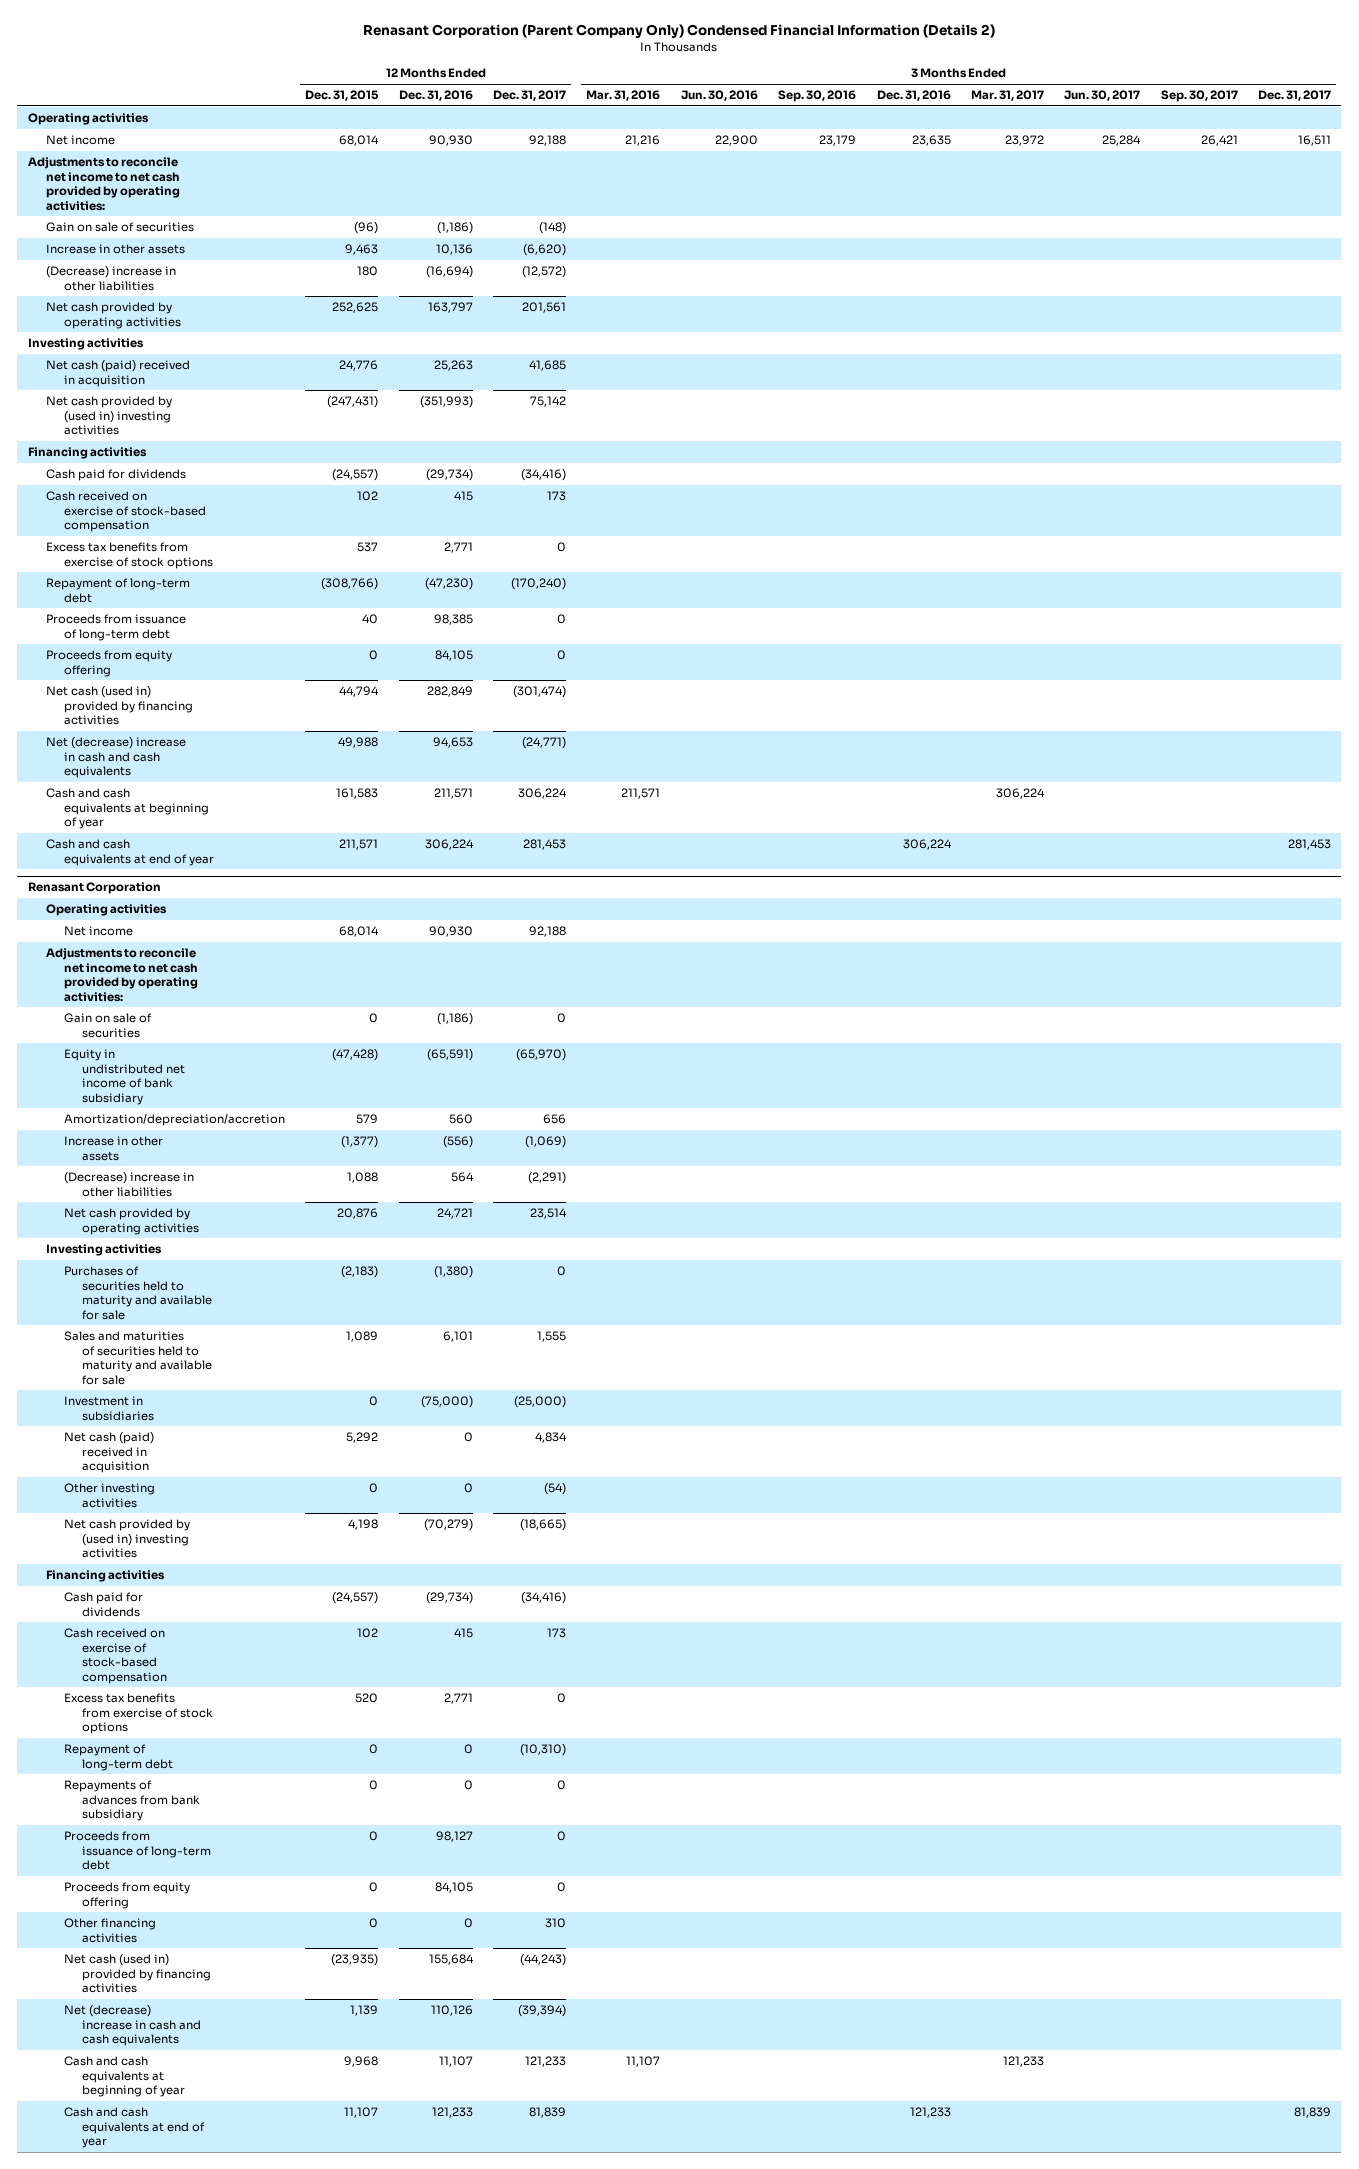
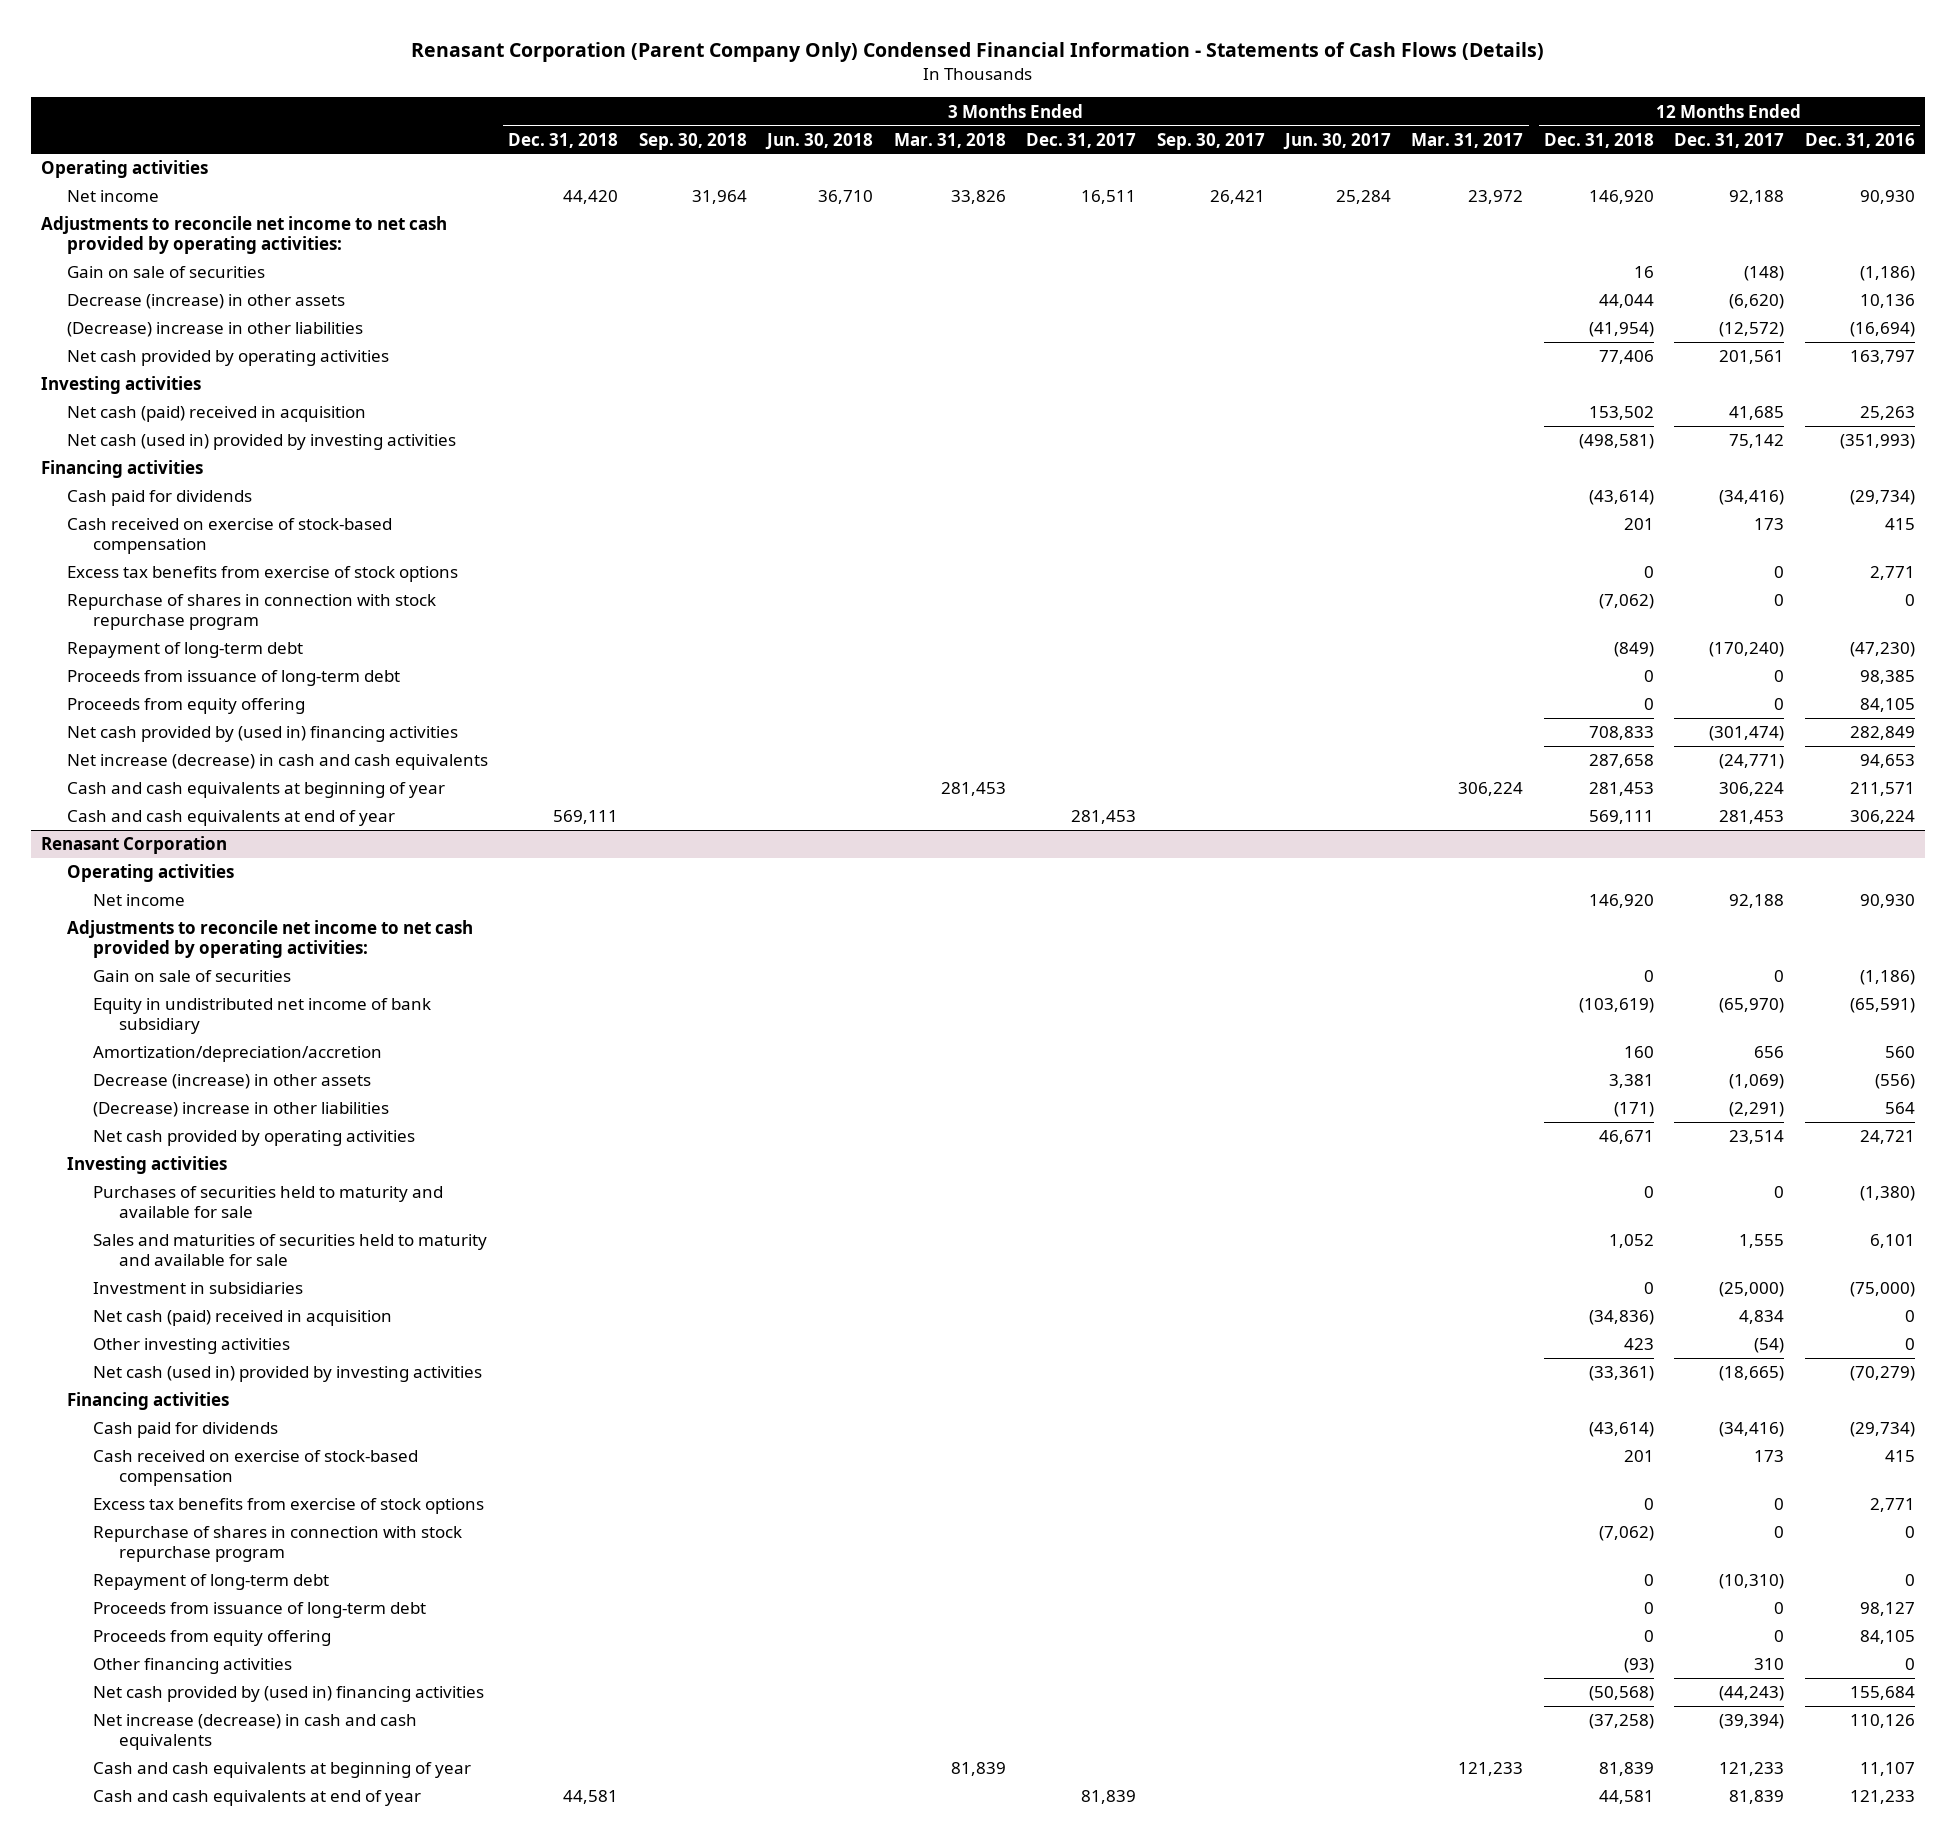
- Renasant Corporation (Parent Company Only) Condensed Financial Information (Details 2)
+ Renasant Corporation (Parent Company Only) Condensed Financial Information - Statements of Cash Flows (Details)
- | 12 Months Ended Dec. 31, 2015 | 12 Months Ended Dec. 31, 2016 | 12 Months Ended Dec. 31, 2017 | 3 Months Ended Mar. 31, 2016 | 3 Months Ended Jun. 30, 2016 | 3 Months Ended Sep. 30, 2016 | 3 Months Ended Dec. 31, 2016 | 3 Months Ended Mar. 31, 2017 | 3 Months Ended Jun. 30, 2017 | 3 Months Ended Sep. 30, 2017 | 3 Months Ended Dec. 31, 2017
+ | 3 Months Ended Dec. 31, 2018 | 3 Months Ended Sep. 30, 2018 | 3 Months Ended Jun. 30, 2018 | 3 Months Ended Mar. 31, 2018 | 3 Months Ended Dec. 31, 2017 | 3 Months Ended Sep. 30, 2017 | 3 Months Ended Jun. 30, 2017 | 3 Months Ended Mar. 31, 2017 | 12 Months Ended Dec. 31, 2018 | 12 Months Ended Dec. 31, 2017 | 12 Months Ended Dec. 31, 2016
- Increase in other assets | 9,463 | 10,136 | (6,620) | | | | | | | |
+ Decrease (increase) in other assets | | | | | | | | | 44,044 | (6,620) | 10,136
- Net cash provided by (used in) investing activities | (247,431) | (351,993) | 75,142 | | | | | | | |
+ Net cash (used in) provided by investing activities | | | | | | | | | (498,581) | 75,142 | (351,993)
+ Repurchase of shares in connection with stock repurchase program | | | | | | | | | (7,062) | 0 | 0
- Net cash (used in) provided by financing activities | 44,794 | 282,849 | (301,474) | | | | | | | |
- Net (decrease) increase in cash and cash equivalents | 49,988 | 94,653 | (24,771) | | | | | | | |
+ Net cash provided by (used in) financing activities | | | | | | | | | 708,833 | (301,474) | 282,849
+ Net increase (decrease) in cash and cash equivalents | | | | | | | | | 287,658 | (24,771) | 94,653
@ Renasant Corporation
- Increase in other assets | (1,377) | (556) | (1,069) | | | | | | | |
+ Decrease (increase) in other assets | | | | | | | | | 3,381 | (1,069) | (556)
- Net cash provided by (used in) investing activities | 4,198 | (70,279) | (18,665) | | | | | | | |
+ Net cash (used in) provided by investing activities | | | | | | | | | (33,361) | (18,665) | (70,279)
+ Repurchase of shares in connection with stock repurchase program | | | | | | | | | (7,062) | 0 | 0
- Repayments of advances from bank subsidiary | 0 | 0 | 0 | | | | | | | |
- Net cash (used in) provided by financing activities | (23,935) | 155,684 | (44,243) | | | | | | | |
- Net (decrease) increase in cash and cash equivalents | 1,139 | 110,126 | (39,394) | | | | | | | |
+ Net cash provided by (used in) financing activities | | | | | | | | | (50,568) | (44,243) | 155,684
+ Net increase (decrease) in cash and cash equivalents | | | | | | | | | (37,258) | (39,394) | 110,126

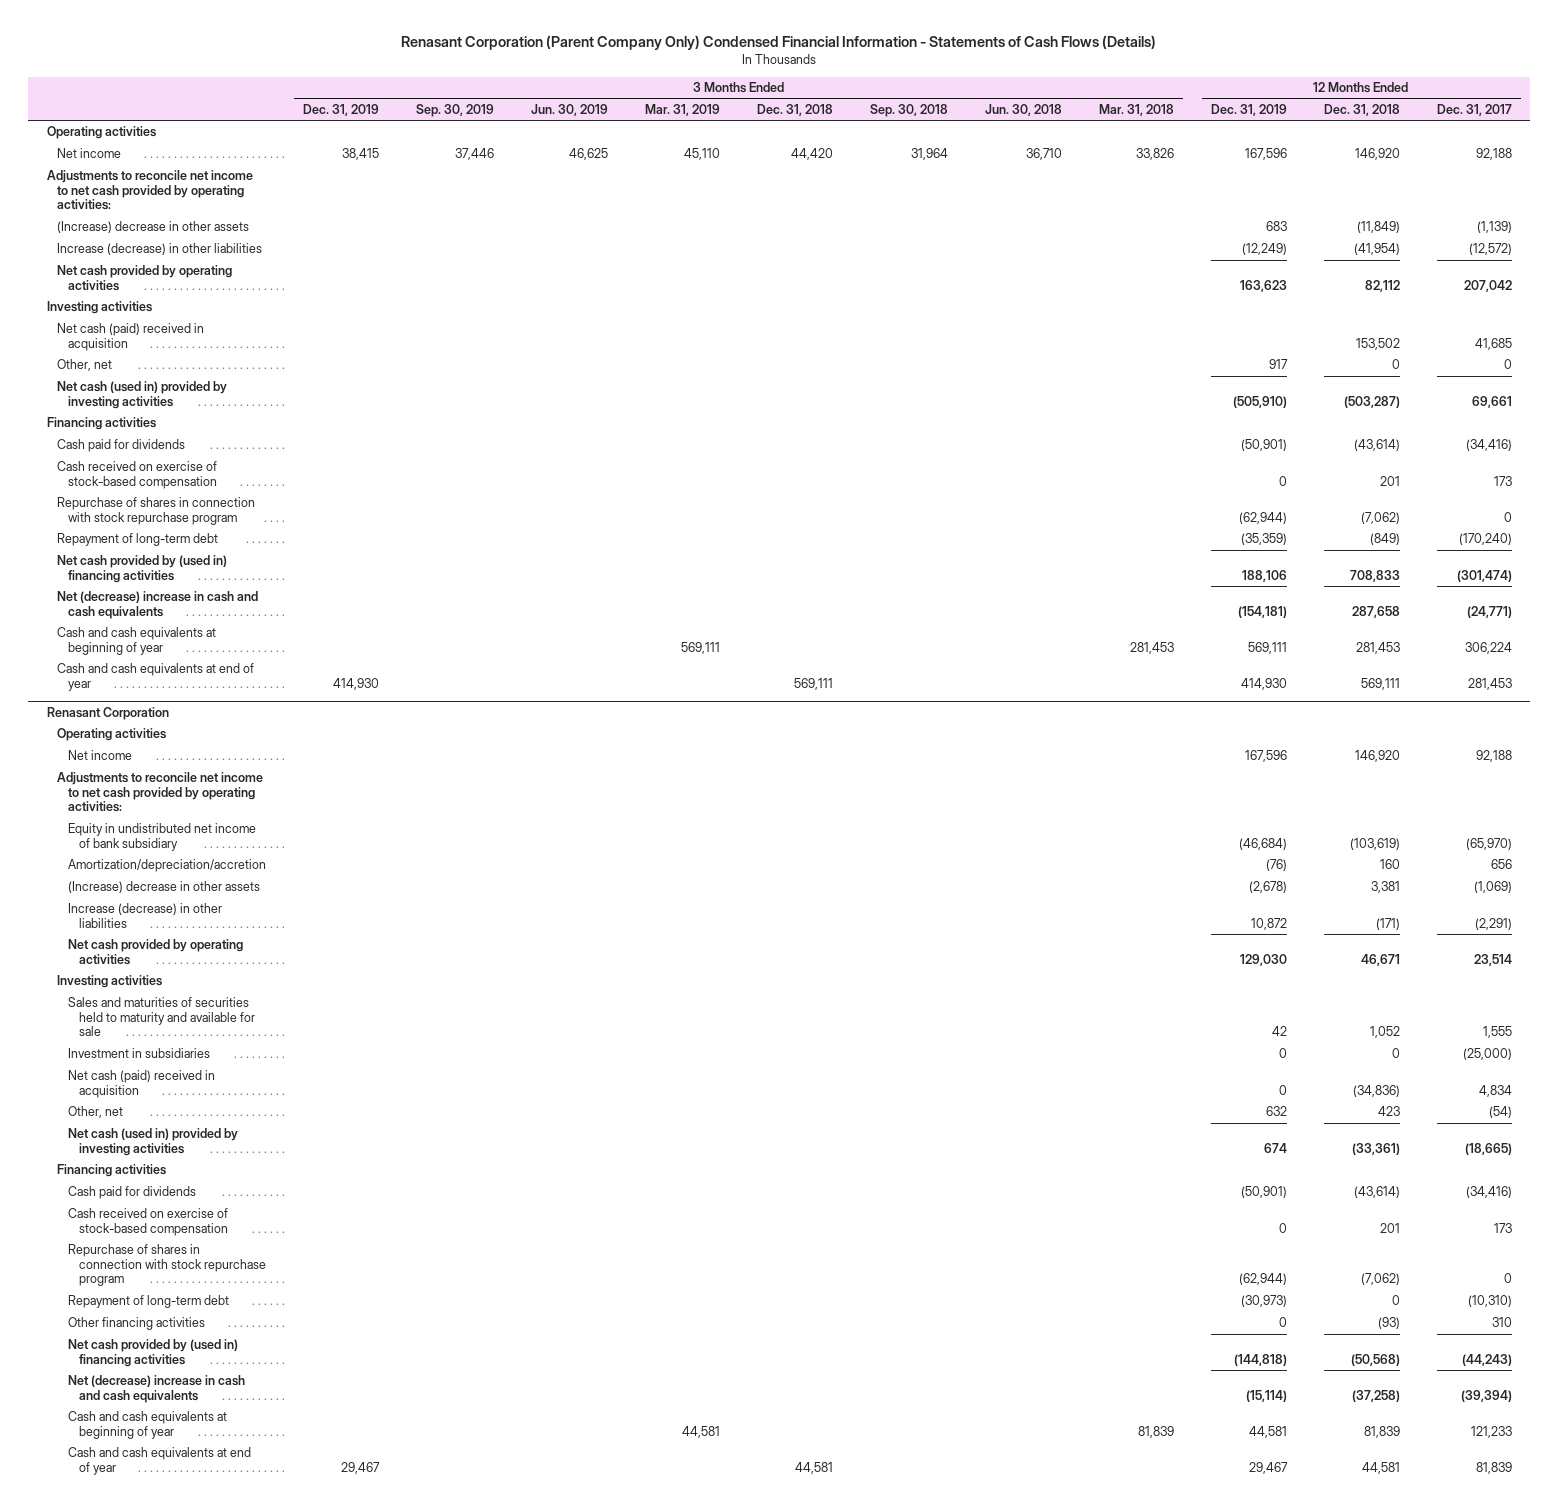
- | 3 Months Ended Dec. 31, 2018 | 3 Months Ended Sep. 30, 2018 | 3 Months Ended Jun. 30, 2018 | 3 Months Ended Mar. 31, 2018 | 3 Months Ended Dec. 31, 2017 | 3 Months Ended Sep. 30, 2017 | 3 Months Ended Jun. 30, 2017 | 3 Months Ended Mar. 31, 2017 | 12 Months Ended Dec. 31, 2018 | 12 Months Ended Dec. 31, 2017 | 12 Months Ended Dec. 31, 2016
+ | 3 Months Ended Dec. 31, 2019 | 3 Months Ended Sep. 30, 2019 | 3 Months Ended Jun. 30, 2019 | 3 Months Ended Mar. 31, 2019 | 3 Months Ended Dec. 31, 2018 | 3 Months Ended Sep. 30, 2018 | 3 Months Ended Jun. 30, 2018 | 3 Months Ended Mar. 31, 2018 | 12 Months Ended Dec. 31, 2019 | 12 Months Ended Dec. 31, 2018 | 12 Months Ended Dec. 31, 2017
- Gain on sale of securities | | | | | | | | | 16 | (148) | (1,186)
- Decrease (increase) in other assets | | | | | | | | | 44,044 | (6,620) | 10,136
- (Decrease) increase in other liabilities | | | | | | | | | (41,954) | (12,572) | (16,694)
- Net cash provided by operating activities | | | | | | | | | 77,406 | 201,561 | 163,797
+ (Increase) decrease in other assets | | | | | | | | | 683 | (11,849) | (1,139)
+ Increase (decrease) in other liabilities | | | | | | | | | (12,249) | (41,954) | (12,572)
+ Net cash provided by operating activities | | | | | | | | | 163,623 | 82,112 | 207,042
- Net cash (used in) provided by investing activities | | | | | | | | | (498,581) | 75,142 | (351,993)
+ Other, net | | | | | | | | | 917 | 0 | 0
+ Net cash (used in) provided by investing activities | | | | | | | | | (505,910) | (503,287) | 69,661
- Excess tax benefits from exercise of stock options | | | | | | | | | 0 | 0 | 2,771
- Proceeds from issuance of long-term debt | | | | | | | | | 0 | 0 | 98,385
- Proceeds from equity offering | | | | | | | | | 0 | 0 | 84,105
- Net increase (decrease) in cash and cash equivalents | | | | | | | | | 287,658 | (24,771) | 94,653
+ Net (decrease) increase in cash and cash equivalents | | | | | | | | | (154,181) | 287,658 | (24,771)
@ Renasant Corporation
- Gain on sale of securities | | | | | | | | | 0 | 0 | (1,186)
- Decrease (increase) in other assets | | | | | | | | | 3,381 | (1,069) | (556)
- (Decrease) increase in other liabilities | | | | | | | | | (171) | (2,291) | 564
+ (Increase) decrease in other assets | | | | | | | | | (2,678) | 3,381 | (1,069)
+ Increase (decrease) in other liabilities | | | | | | | | | 10,872 | (171) | (2,291)
- Purchases of securities held to maturity and available for sale | | | | | | | | | 0 | 0 | (1,380)
- Other investing activities | | | | | | | | | 423 | (54) | 0
+ Other, net | | | | | | | | | 632 | 423 | (54)
- Excess tax benefits from exercise of stock options | | | | | | | | | 0 | 0 | 2,771
- Proceeds from issuance of long-term debt | | | | | | | | | 0 | 0 | 98,127
- Proceeds from equity offering | | | | | | | | | 0 | 0 | 84,105
- Net increase (decrease) in cash and cash equivalents | | | | | | | | | (37,258) | (39,394) | 110,126
+ Net (decrease) increase in cash and cash equivalents | | | | | | | | | (15,114) | (37,258) | (39,394)

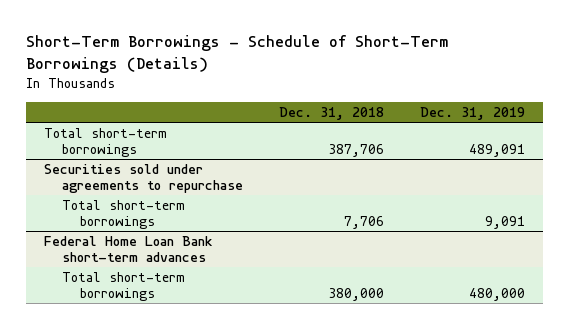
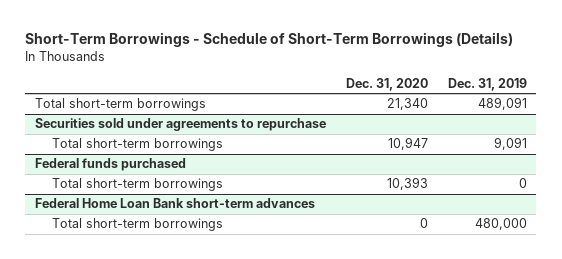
- | Dec. 31, 2018 | Dec. 31, 2019
+ | Dec. 31, 2020 | Dec. 31, 2019
+ Federal funds purchased
+ Total short-term borrowings | 10,393 | 0

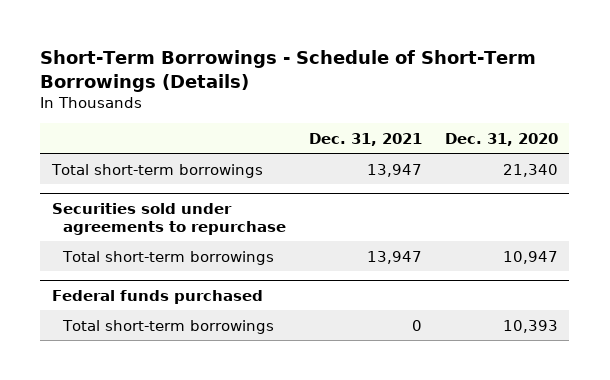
- | Dec. 31, 2020 | Dec. 31, 2019
+ | Dec. 31, 2021 | Dec. 31, 2020
- Federal Home Loan Bank short-term advances
- Total short-term borrowings | 0 | 480,000

